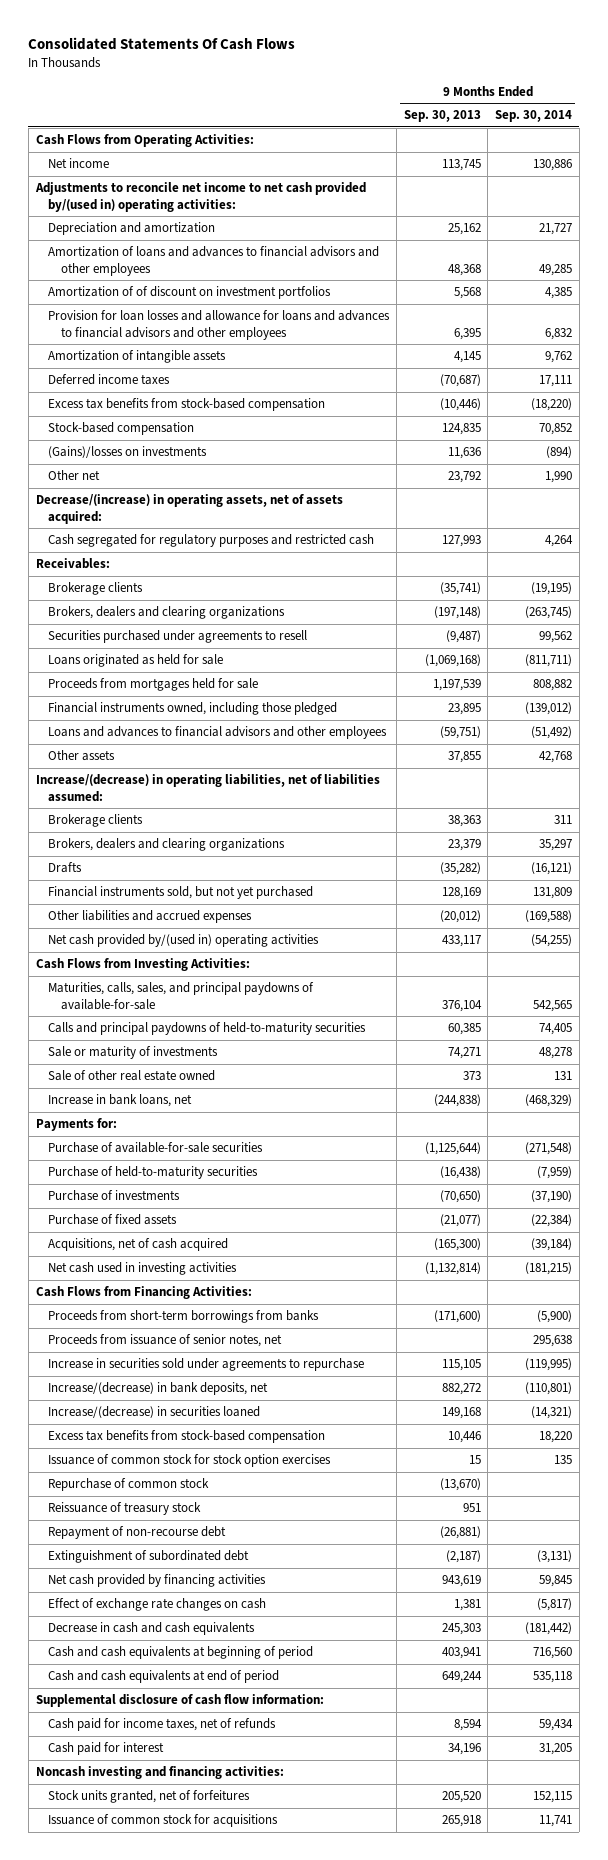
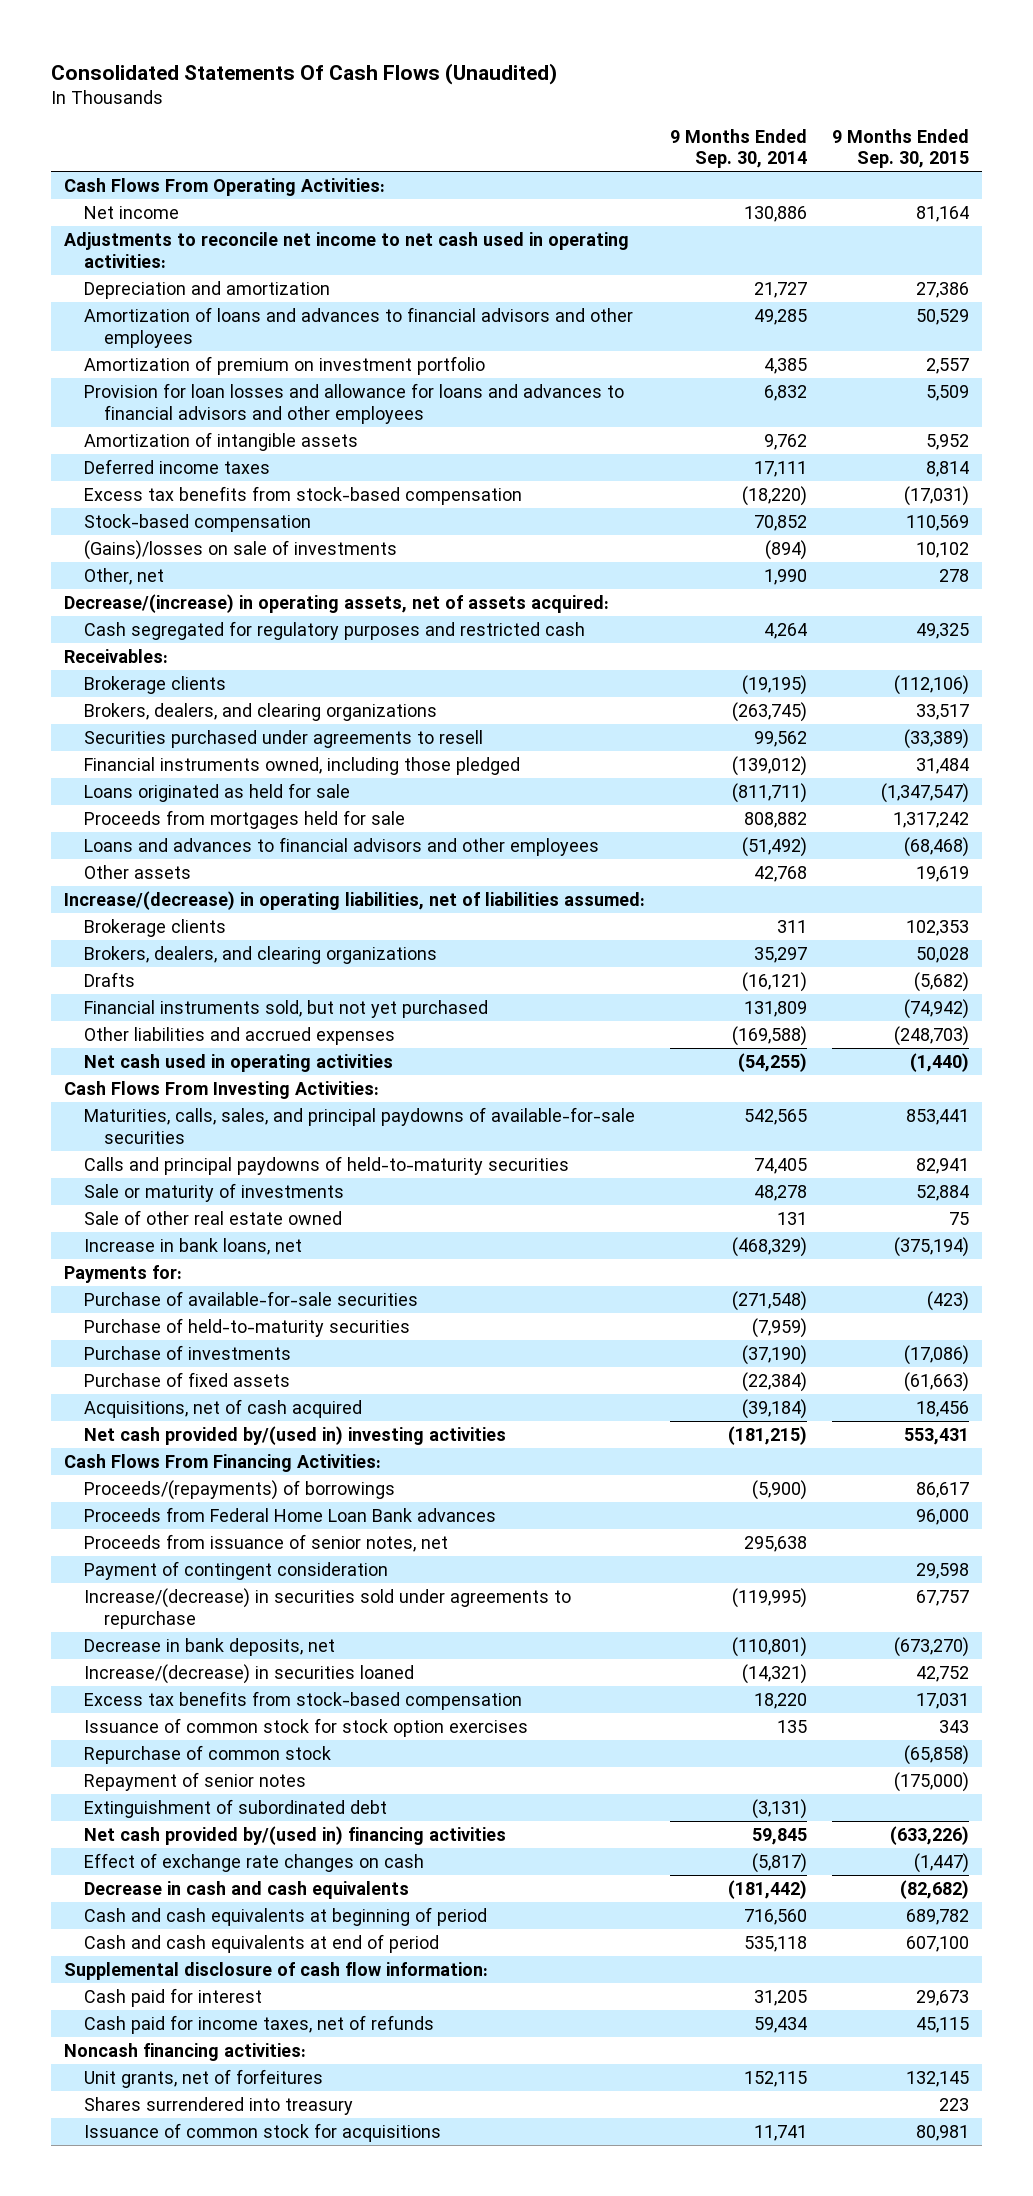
- Consolidated Statements Of Cash Flows
+ Consolidated Statements Of Cash Flows (Unaudited)
- | 9 Months Ended Sep. 30, 2013 | 9 Months Ended Sep. 30, 2014
+ | 9 Months Ended Sep. 30, 2014 | 9 Months Ended Sep. 30, 2015
- Cash Flows from Operating Activities:
+ Cash Flows From Operating Activities:
- Adjustments to reconcile net income to net cash provided by/(used in) operating activities:
+ Adjustments to reconcile net income to net cash used in operating activities:
- Amortization of of discount on investment portfolios | 5,568 | 4,385
+ Amortization of premium on investment portfolio | 4,385 | 2,557
- (Gains)/losses on investments | 11,636 | (894)
- Other net | 23,792 | 1,990
+ (Gains)/losses on sale of investments | (894) | 10,102
+ Other, net | 1,990 | 278
- Brokers, dealers and clearing organizations | (197,148) | (263,745)
+ Brokers, dealers, and clearing organizations | (263,745) | 33,517
moved up: Financial instruments owned, including those pledged | (139,012) | 31,484
- Brokers, dealers and clearing organizations | 23,379 | 35,297
+ Brokers, dealers, and clearing organizations | 35,297 | 50,028
- Net cash provided by/(used in) operating activities | 433,117 | (54,255)
- Cash Flows from Investing Activities:
- Maturities, calls, sales, and principal paydowns of available-for-sale | 376,104 | 542,565
+ Net cash used in operating activities | (54,255) | (1,440)
+ Cash Flows From Investing Activities:
+ Maturities, calls, sales, and principal paydowns of available-for-sale securities | 542,565 | 853,441
- Net cash used in investing activities | (1,132,814) | (181,215)
- Cash Flows from Financing Activities:
- Proceeds from short-term borrowings from banks | (171,600) | (5,900)
+ Net cash provided by/(used in) investing activities | (181,215) | 553,431
+ Cash Flows From Financing Activities:
+ Proceeds/(repayments) of borrowings | (5,900) | 86,617
+ Proceeds from Federal Home Loan Bank advances | | 96,000
- Increase in securities sold under agreements to repurchase | 115,105 | (119,995)
- Increase/(decrease) in bank deposits, net | 882,272 | (110,801)
+ Payment of contingent consideration | | 29,598
+ Increase/(decrease) in securities sold under agreements to repurchase | (119,995) | 67,757
+ Decrease in bank deposits, net | (110,801) | (673,270)
- Reissuance of treasury stock | 951 |
- Repayment of non-recourse debt | (26,881) |
+ Repayment of senior notes | | (175,000)
- Net cash provided by financing activities | 943,619 | 59,845
+ Net cash provided by/(used in) financing activities | 59,845 | (633,226)
- Noncash investing and financing activities:
- Stock units granted, net of forfeitures | 205,520 | 152,115
moved down: Cash paid for income taxes, net of refunds | 59,434 | 45,115
+ Noncash financing activities:
+ Unit grants, net of forfeitures | 152,115 | 132,145
+ Shares surrendered into treasury | | 223

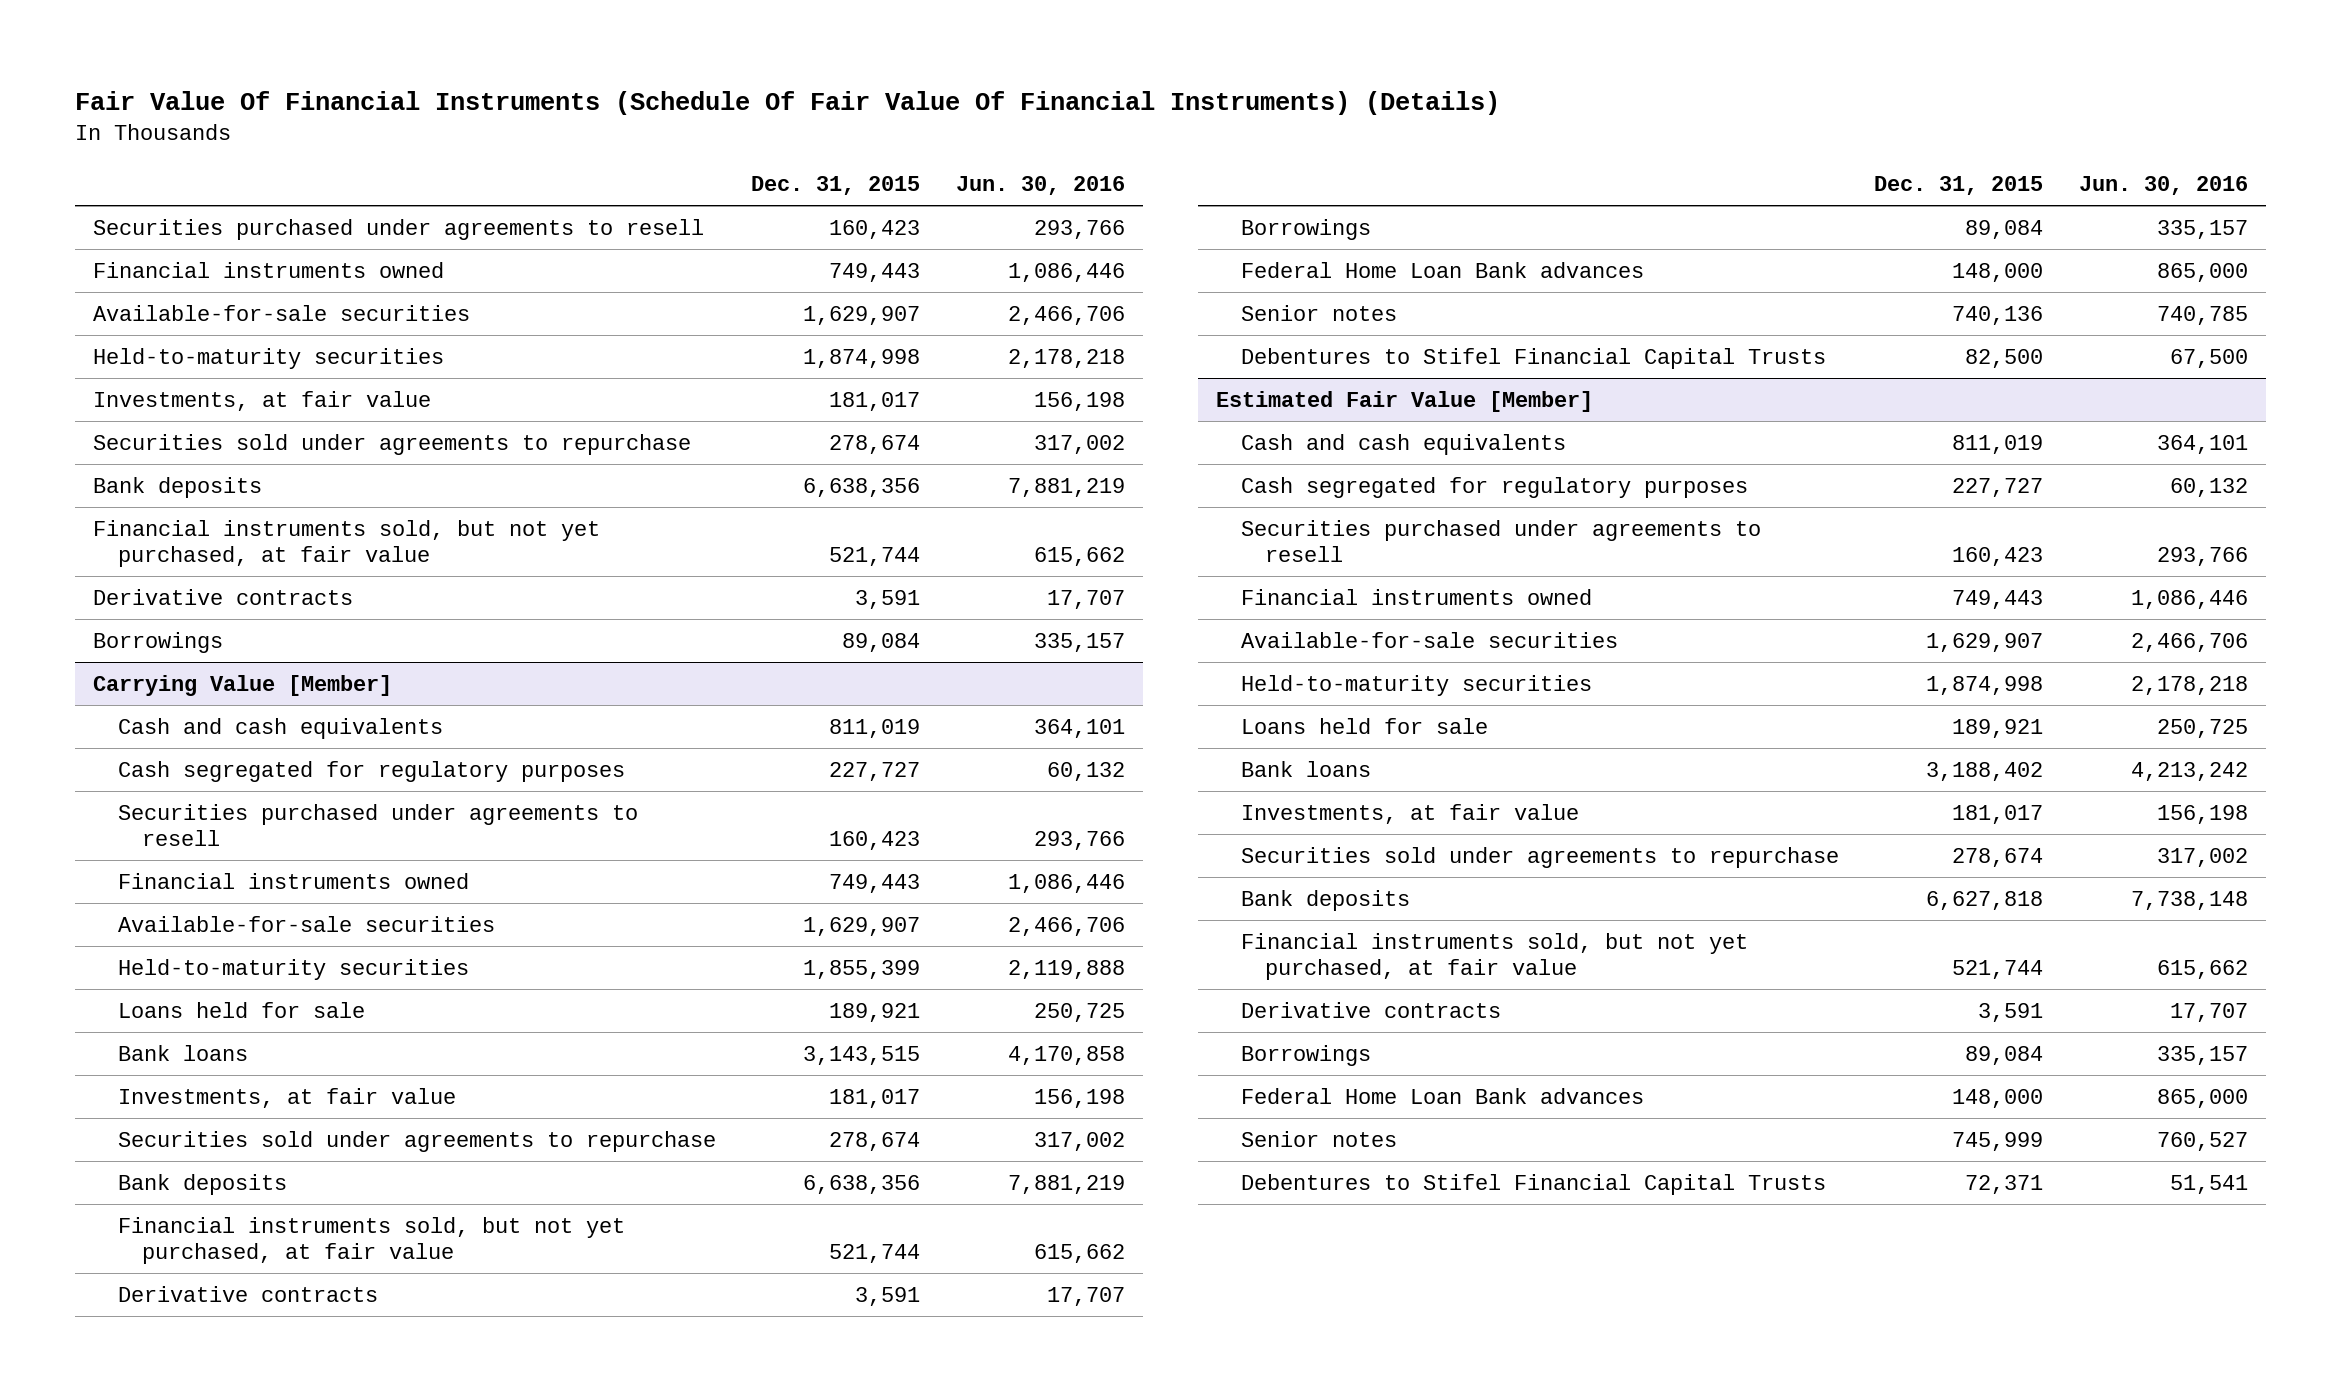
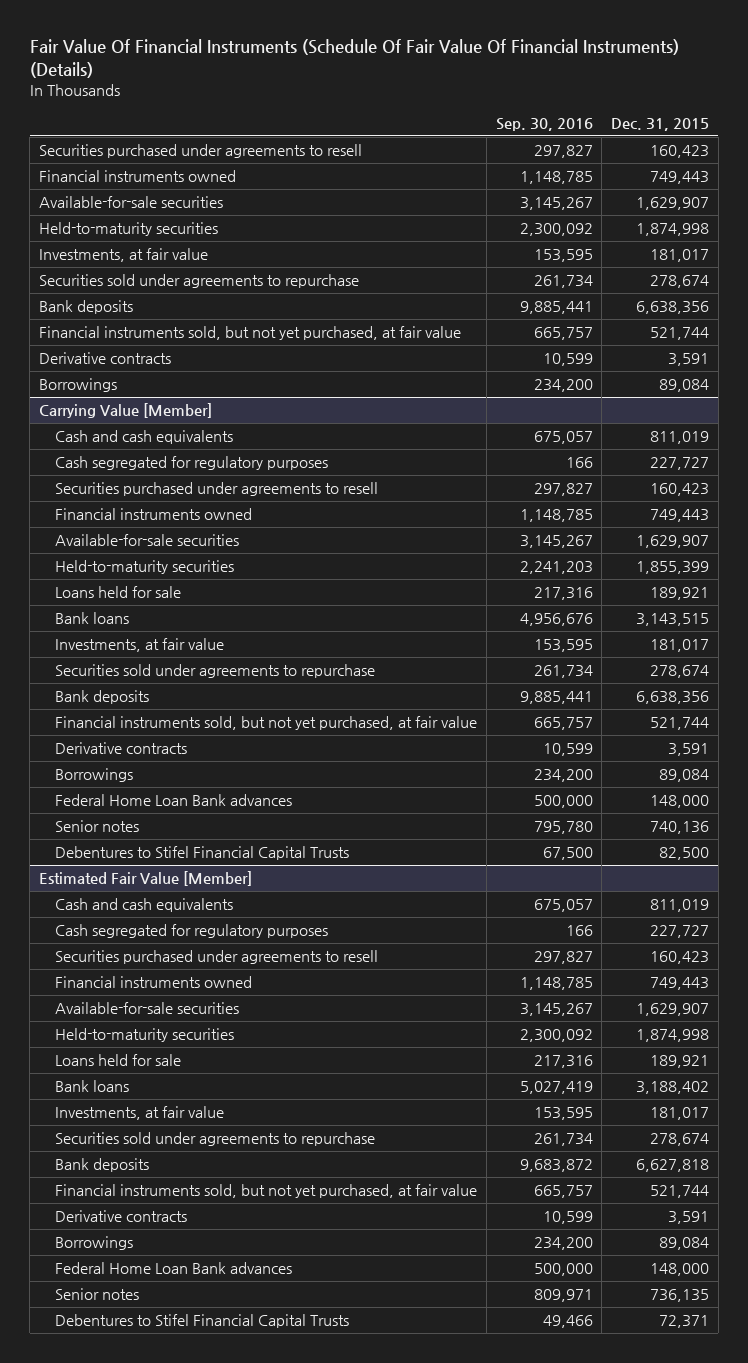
- | Dec. 31, 2015 | Jun. 30, 2016
+ | Sep. 30, 2016 | Dec. 31, 2015
@ Estimated Fair Value [Member]
- Senior notes | 745,999 | 760,527
+ Senior notes | 809,971 | 736,135

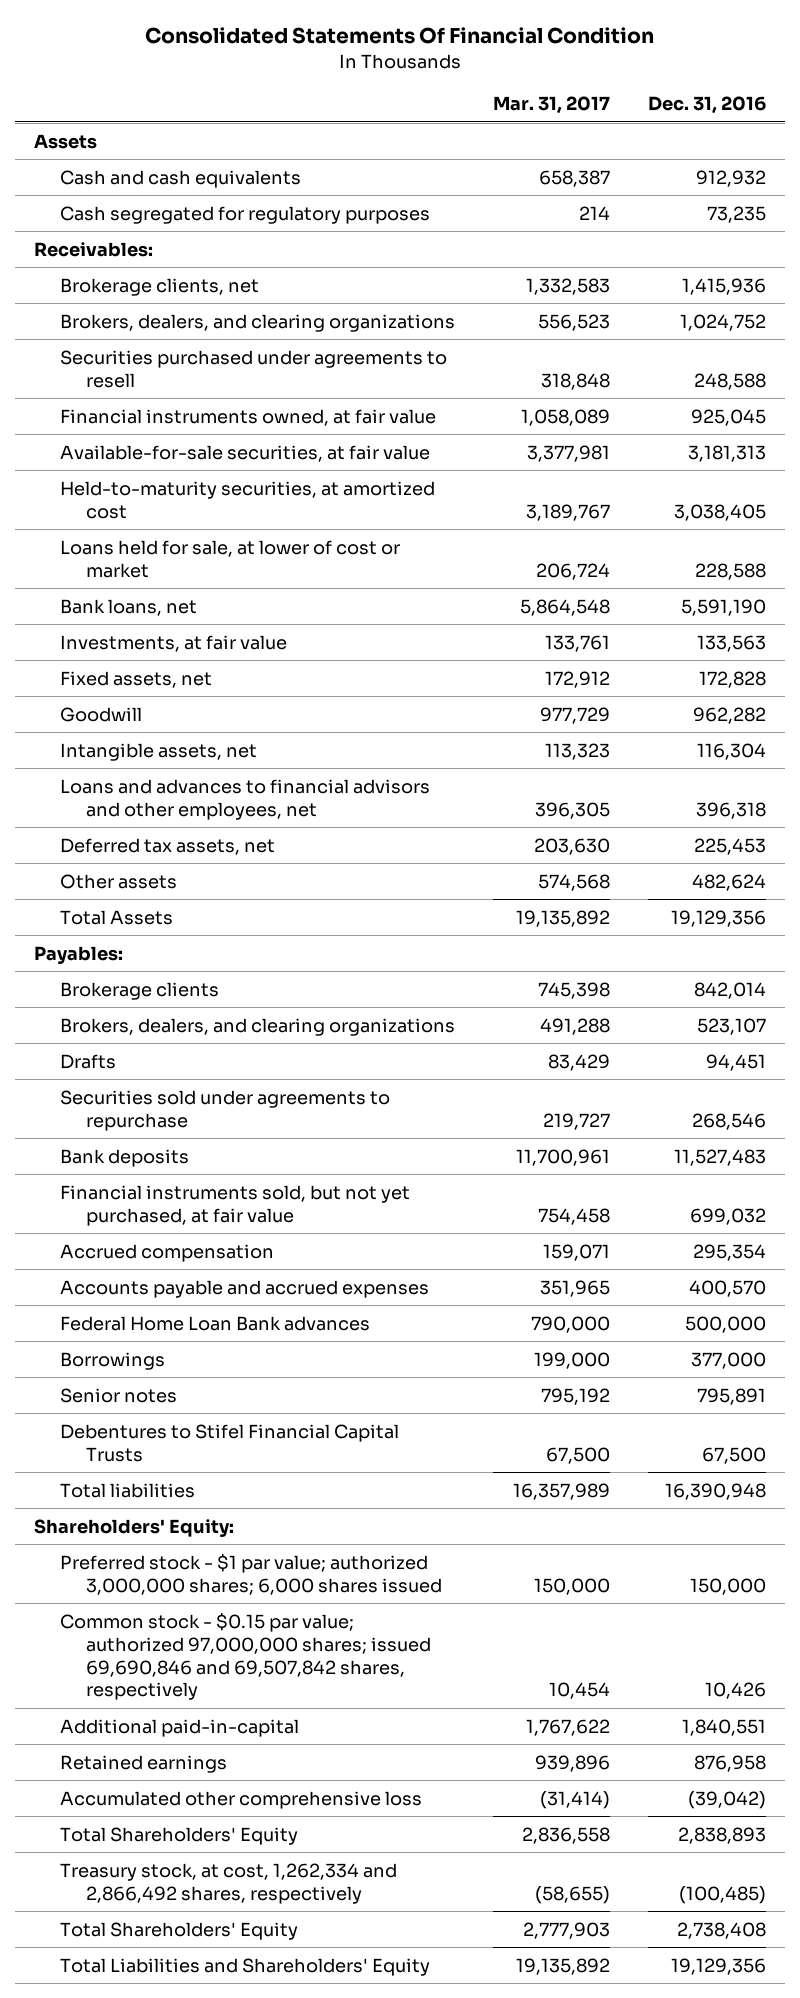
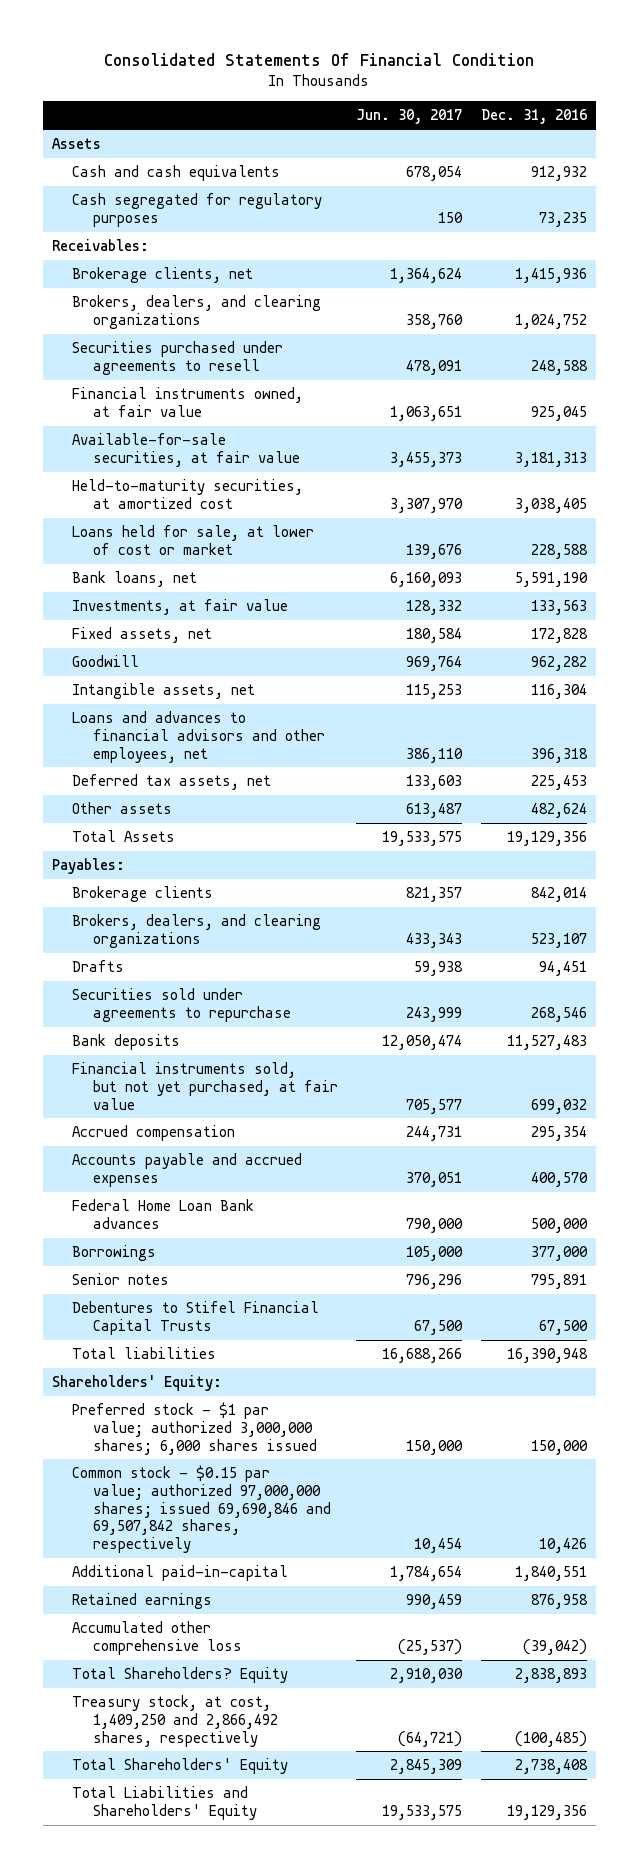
- | Mar. 31, 2017 | Dec. 31, 2016
+ | Jun. 30, 2017 | Dec. 31, 2016
- Total Shareholders' Equity | 2,836,558 | 2,838,893
- Treasury stock, at cost, 1,262,334 and 2,866,492 shares, respectively | (58,655) | (100,485)
+ Total Shareholders? Equity | 2,910,030 | 2,838,893
+ Treasury stock, at cost, 1,409,250 and 2,866,492 shares, respectively | (64,721) | (100,485)

